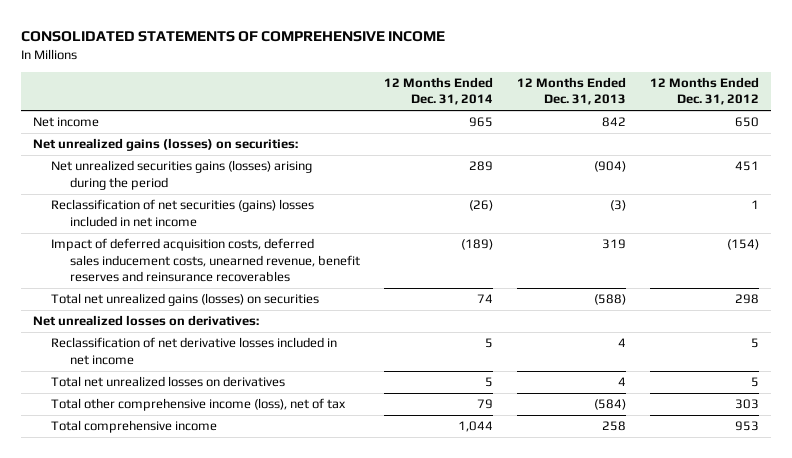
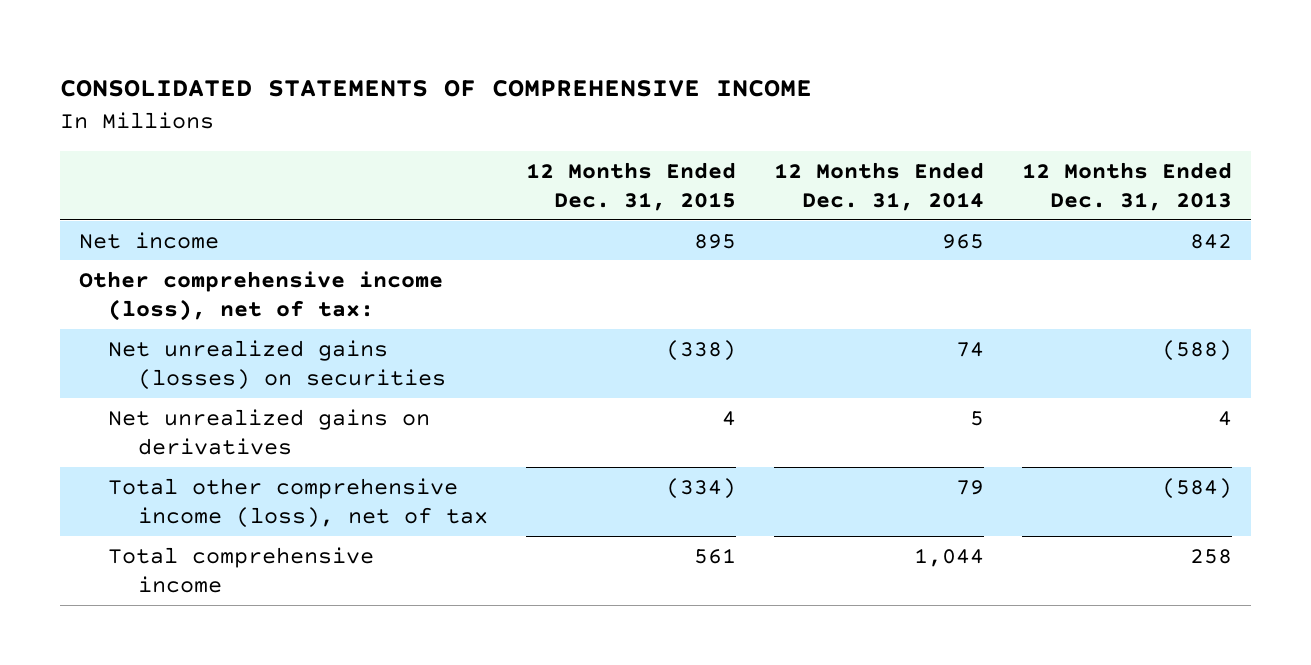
- | 12 Months Ended Dec. 31, 2014 | 12 Months Ended Dec. 31, 2013 | 12 Months Ended Dec. 31, 2012
+ | 12 Months Ended Dec. 31, 2015 | 12 Months Ended Dec. 31, 2014 | 12 Months Ended Dec. 31, 2013
- Net unrealized gains (losses) on securities:
- Net unrealized securities gains (losses) arising during the period | 289 | (904) | 451
- Reclassification of net securities (gains) losses included in net income | (26) | (3) | 1
- Impact of deferred acquisition costs, deferred sales inducement costs, unearned revenue, benefit reserves and reinsurance recoverables | (189) | 319 | (154)
- Total net unrealized gains (losses) on securities | 74 | (588) | 298
- Net unrealized losses on derivatives:
- Reclassification of net derivative losses included in net income | 5 | 4 | 5
- Total net unrealized losses on derivatives | 5 | 4 | 5
+ Other comprehensive income (loss), net of tax:
+ Net unrealized gains (losses) on securities | (338) | 74 | (588)
+ Net unrealized gains on derivatives | 4 | 5 | 4

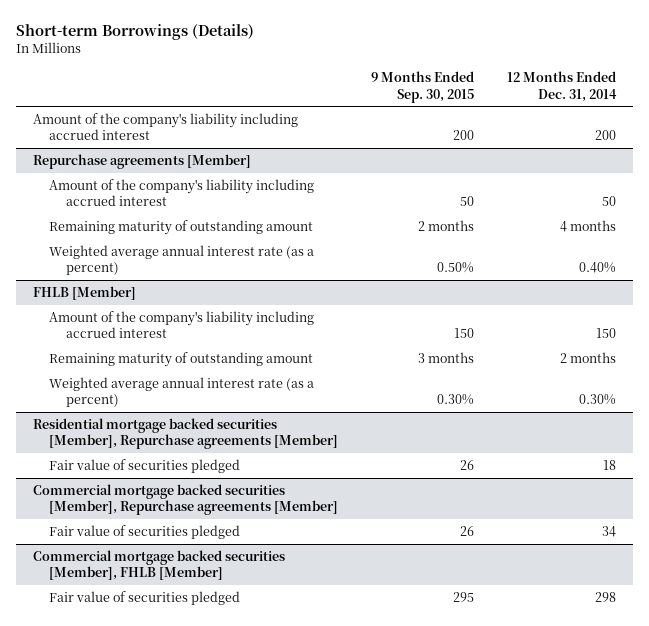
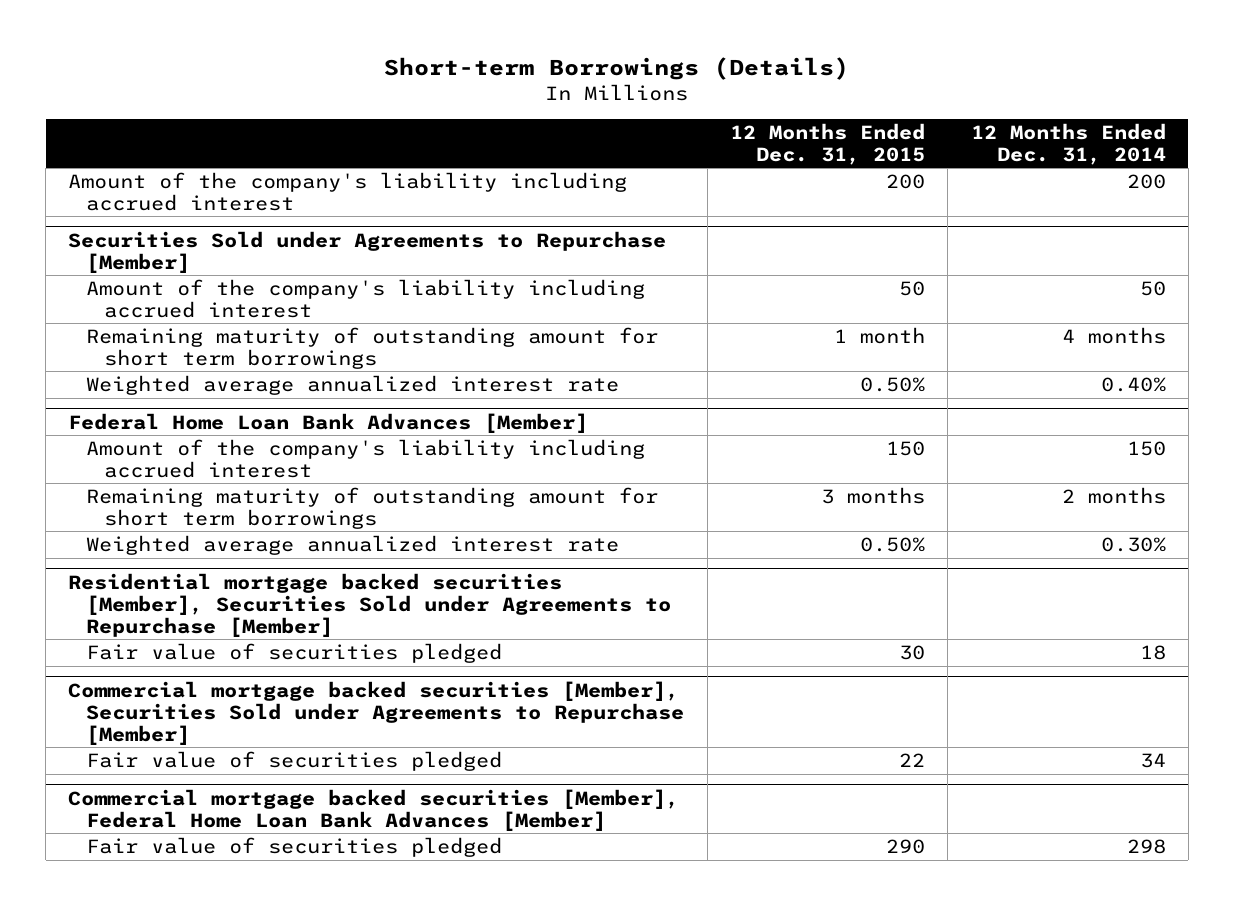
- | 9 Months Ended Sep. 30, 2015 | 12 Months Ended Dec. 31, 2014
+ | 12 Months Ended Dec. 31, 2015 | 12 Months Ended Dec. 31, 2014
- Repurchase agreements [Member]
+ Securities Sold under Agreements to Repurchase [Member]
- Remaining maturity of outstanding amount | 2 months | 4 months
- Weighted average annual interest rate (as a percent) | 0.50% | 0.40%
- FHLB [Member]
+ Remaining maturity of outstanding amount for short term borrowings | 1 month | 4 months
+ Weighted average annualized interest rate | 0.50% | 0.40%
+ Federal Home Loan Bank Advances [Member]
- Remaining maturity of outstanding amount | 3 months | 2 months
- Weighted average annual interest rate (as a percent) | 0.30% | 0.30%
- Residential mortgage backed securities [Member], Repurchase agreements [Member]
+ Remaining maturity of outstanding amount for short term borrowings | 3 months | 2 months
+ Weighted average annualized interest rate | 0.50% | 0.30%
+ Residential mortgage backed securities [Member], Securities Sold under Agreements to Repurchase [Member]
- Commercial mortgage backed securities [Member], Repurchase agreements [Member]
+ Commercial mortgage backed securities [Member], Securities Sold under Agreements to Repurchase [Member]
- Commercial mortgage backed securities [Member], FHLB [Member]
+ Commercial mortgage backed securities [Member], Federal Home Loan Bank Advances [Member]

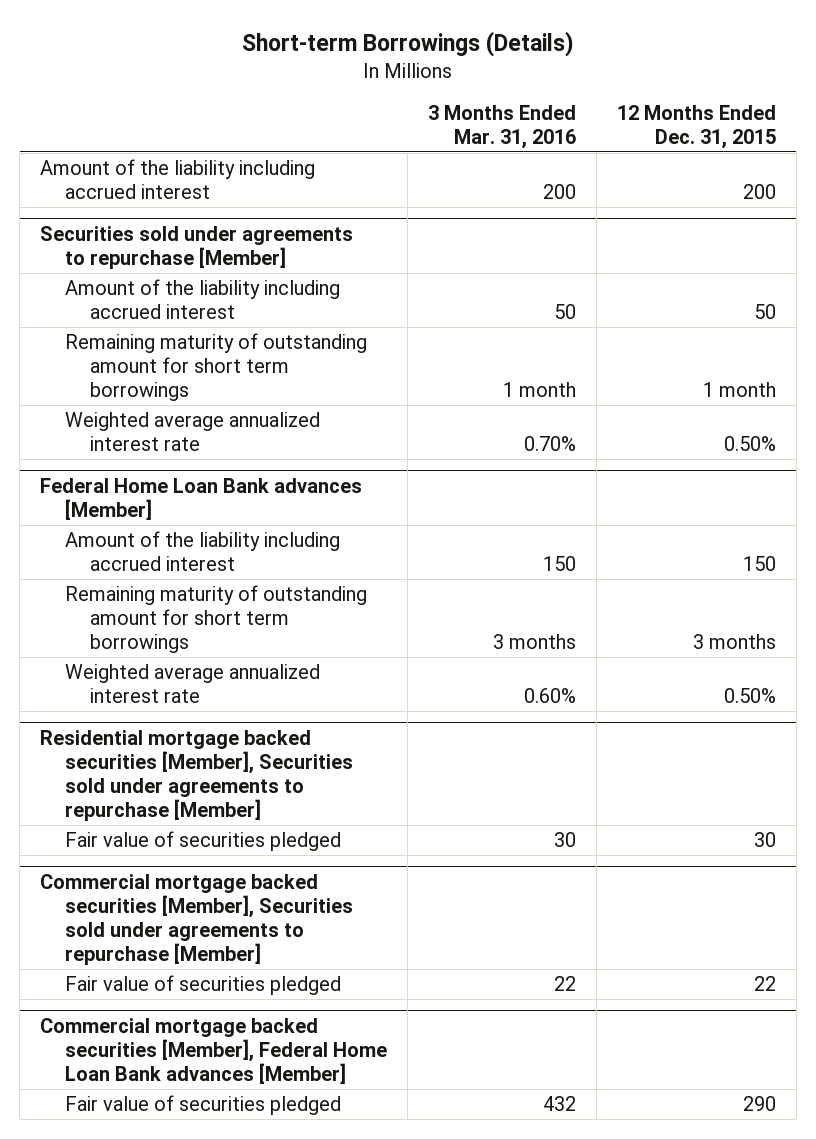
- | 12 Months Ended Dec. 31, 2015 | 12 Months Ended Dec. 31, 2014
+ | 3 Months Ended Mar. 31, 2016 | 12 Months Ended Dec. 31, 2015
- Amount of the company's liability including accrued interest | 200 | 200
- Securities Sold under Agreements to Repurchase [Member]
- Amount of the company's liability including accrued interest | 50 | 50
+ Amount of the liability including accrued interest | 200 | 200
+ Securities sold under agreements to repurchase [Member]
+ Amount of the liability including accrued interest | 50 | 50
- Federal Home Loan Bank Advances [Member]
- Amount of the company's liability including accrued interest | 150 | 150
+ Federal Home Loan Bank advances [Member]
+ Amount of the liability including accrued interest | 150 | 150
- Residential mortgage backed securities [Member], Securities Sold under Agreements to Repurchase [Member]
+ Residential mortgage backed securities [Member], Securities sold under agreements to repurchase [Member]
- Commercial mortgage backed securities [Member], Securities Sold under Agreements to Repurchase [Member]
+ Commercial mortgage backed securities [Member], Securities sold under agreements to repurchase [Member]
- Commercial mortgage backed securities [Member], Federal Home Loan Bank Advances [Member]
+ Commercial mortgage backed securities [Member], Federal Home Loan Bank advances [Member]

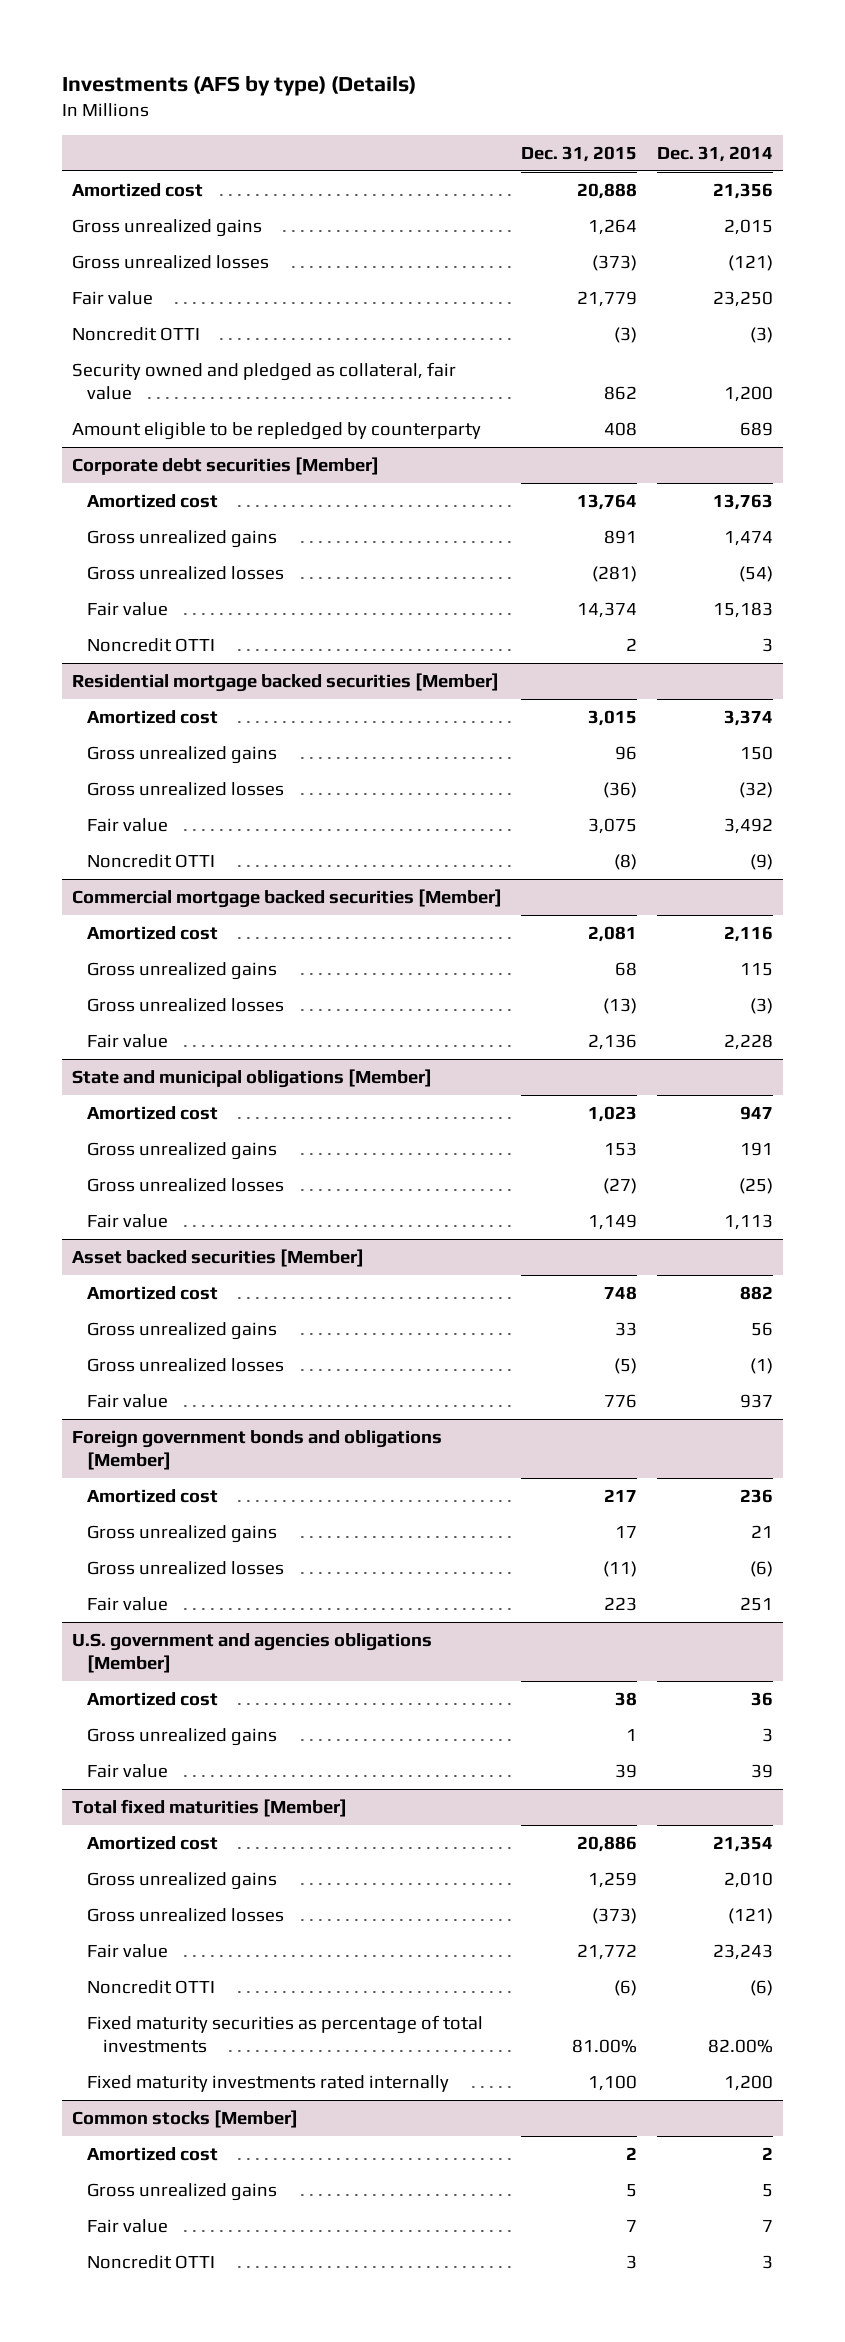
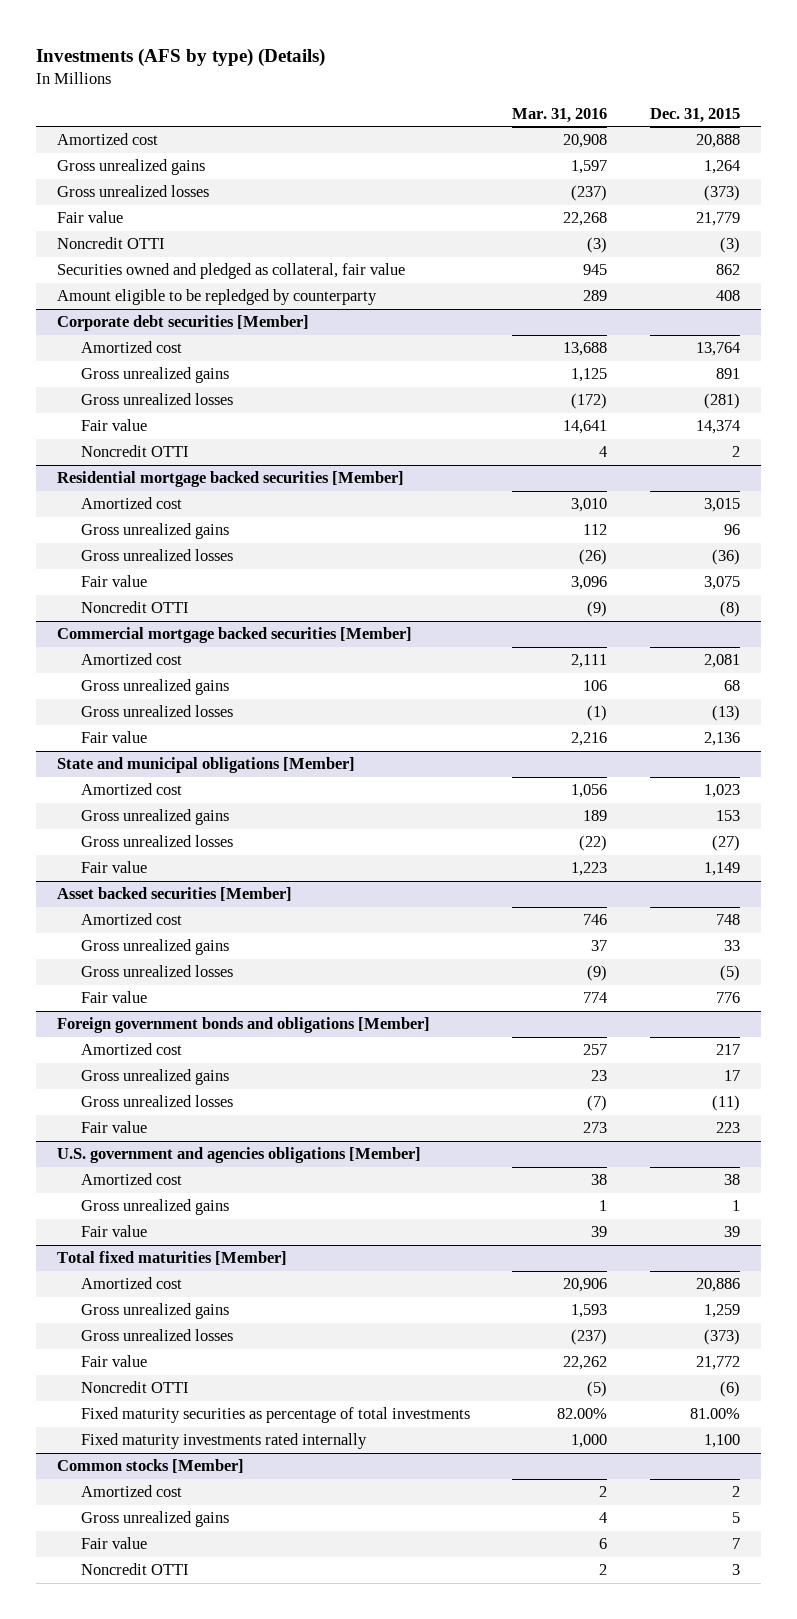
- | Dec. 31, 2015 | Dec. 31, 2014
+ | Mar. 31, 2016 | Dec. 31, 2015
- Security owned and pledged as collateral, fair value | 862 | 1,200
+ Securities owned and pledged as collateral, fair value | 945 | 862

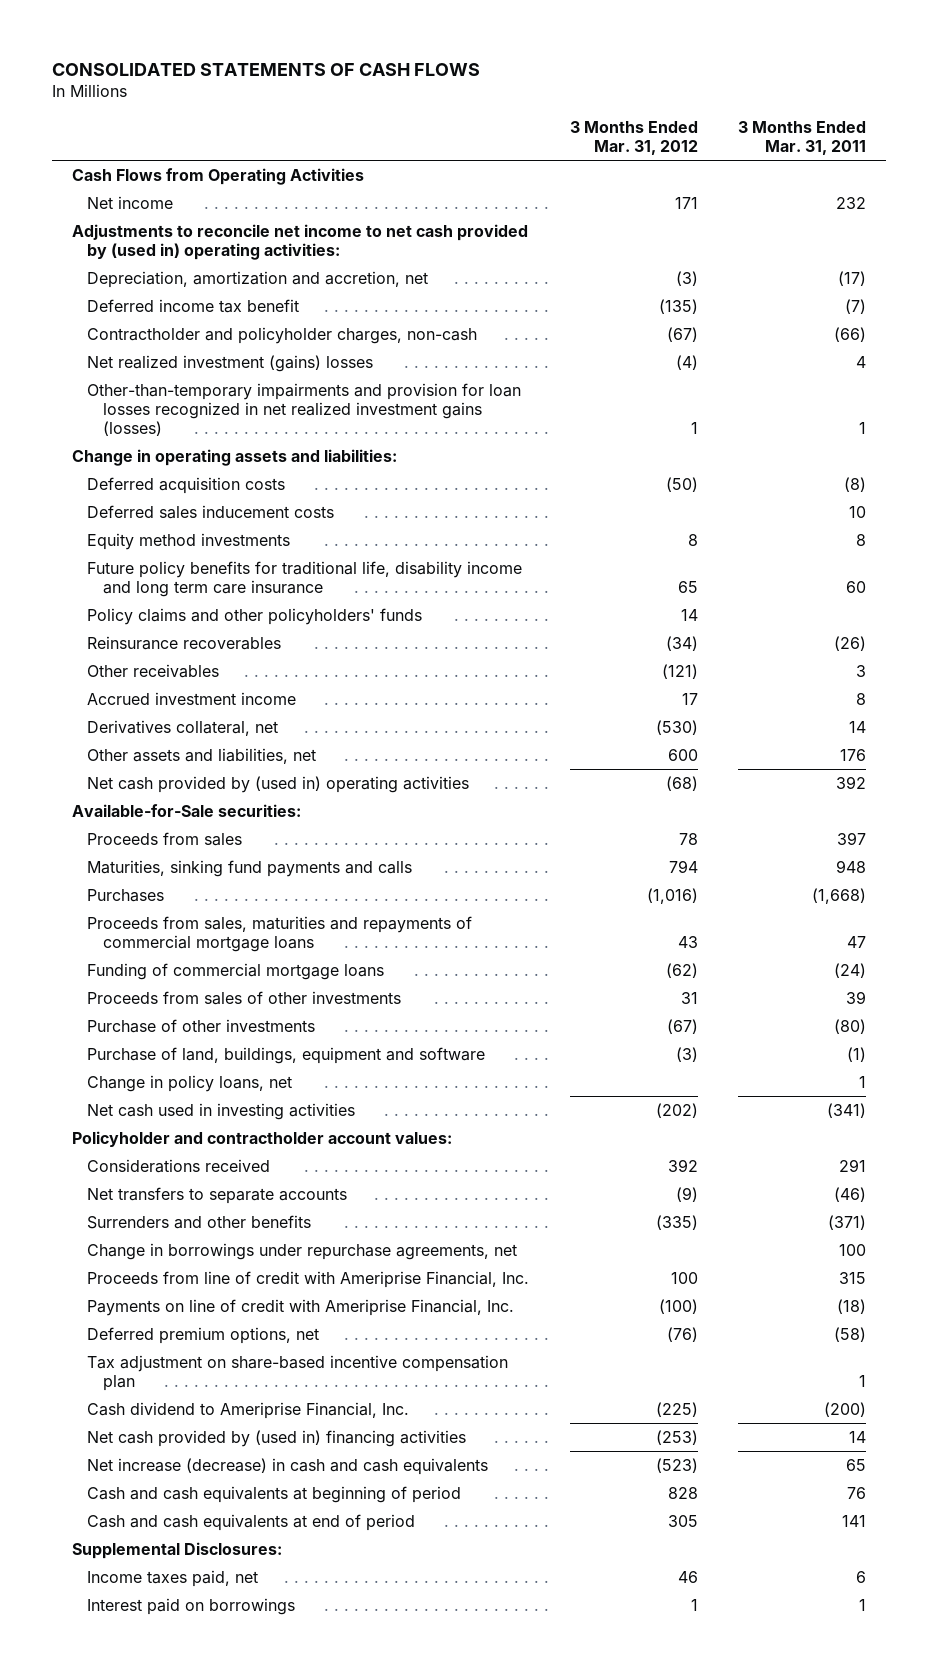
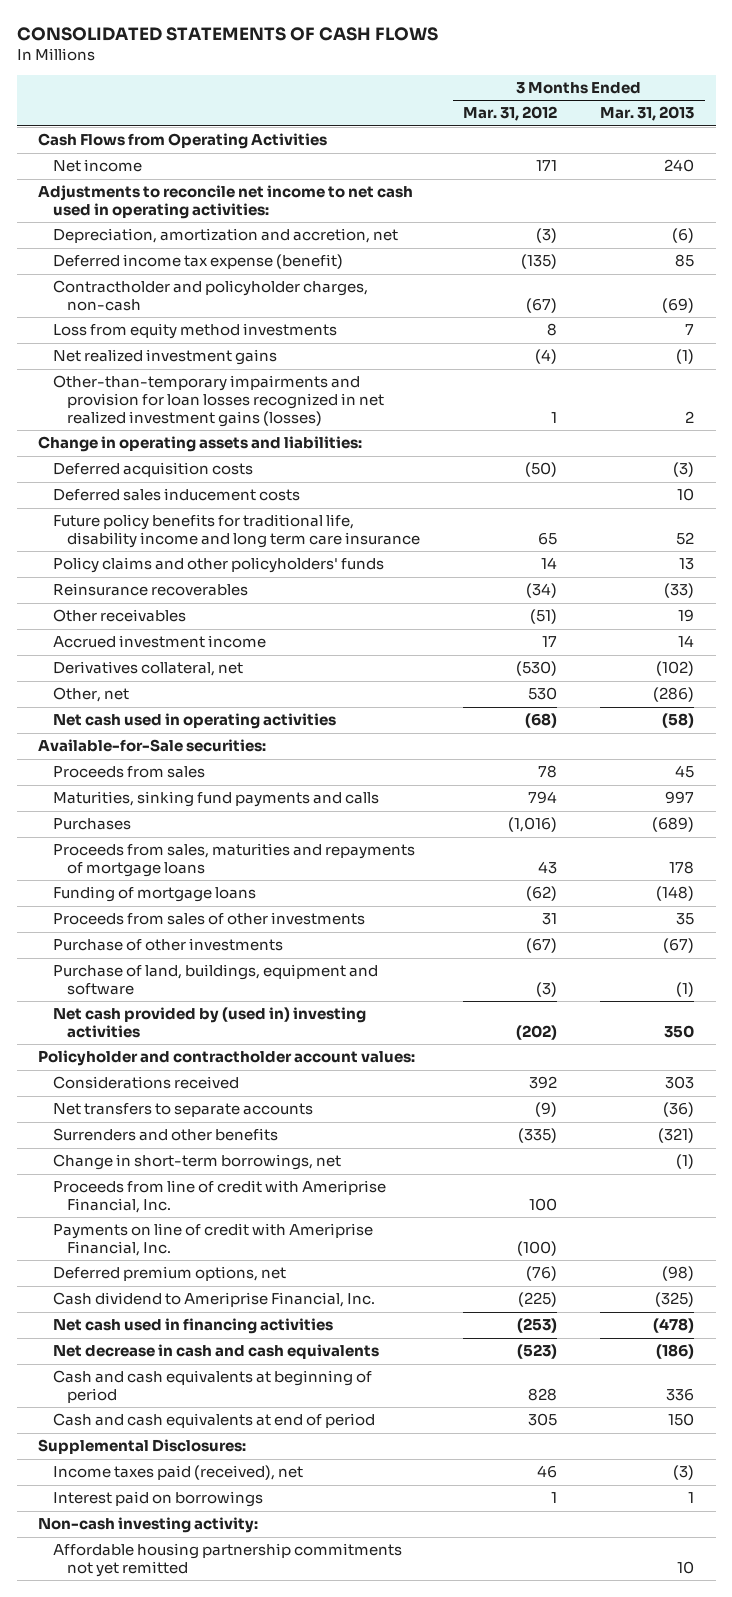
- | 3 Months Ended Mar. 31, 2012 | 3 Months Ended Mar. 31, 2011
+ | 3 Months Ended Mar. 31, 2012 | 3 Months Ended Mar. 31, 2013
- Adjustments to reconcile net income to net cash provided by (used in) operating activities:
+ Adjustments to reconcile net income to net cash used in operating activities:
- Deferred income tax benefit | (135) | (7)
+ Deferred income tax expense (benefit) | (135) | 85
- Net realized investment (gains) losses | (4) | 4
+ Loss from equity method investments | 8 | 7
+ Net realized investment gains | (4) | (1)
- Equity method investments | 8 | 8
- Other receivables | (121) | 3
+ Other receivables | (51) | 19
- Other assets and liabilities, net | 600 | 176
- Net cash provided by (used in) operating activities | (68) | 392
+ Other, net | 530 | (286)
+ Net cash used in operating activities | (68) | (58)
- Proceeds from sales, maturities and repayments of commercial mortgage loans | 43 | 47
- Funding of commercial mortgage loans | (62) | (24)
+ Proceeds from sales, maturities and repayments of mortgage loans | 43 | 178
+ Funding of mortgage loans | (62) | (148)
- Change in policy loans, net | | 1
- Net cash used in investing activities | (202) | (341)
+ Net cash provided by (used in) investing activities | (202) | 350
- Change in borrowings under repurchase agreements, net | | 100
+ Change in short-term borrowings, net | | (1)
- Tax adjustment on share-based incentive compensation plan | | 1
- Net cash provided by (used in) financing activities | (253) | 14
- Net increase (decrease) in cash and cash equivalents | (523) | 65
+ Net cash used in financing activities | (253) | (478)
+ Net decrease in cash and cash equivalents | (523) | (186)
- Income taxes paid, net | 46 | 6
+ Income taxes paid (received), net | 46 | (3)
+ Non-cash investing activity:
+ Affordable housing partnership commitments not yet remitted | | 10

